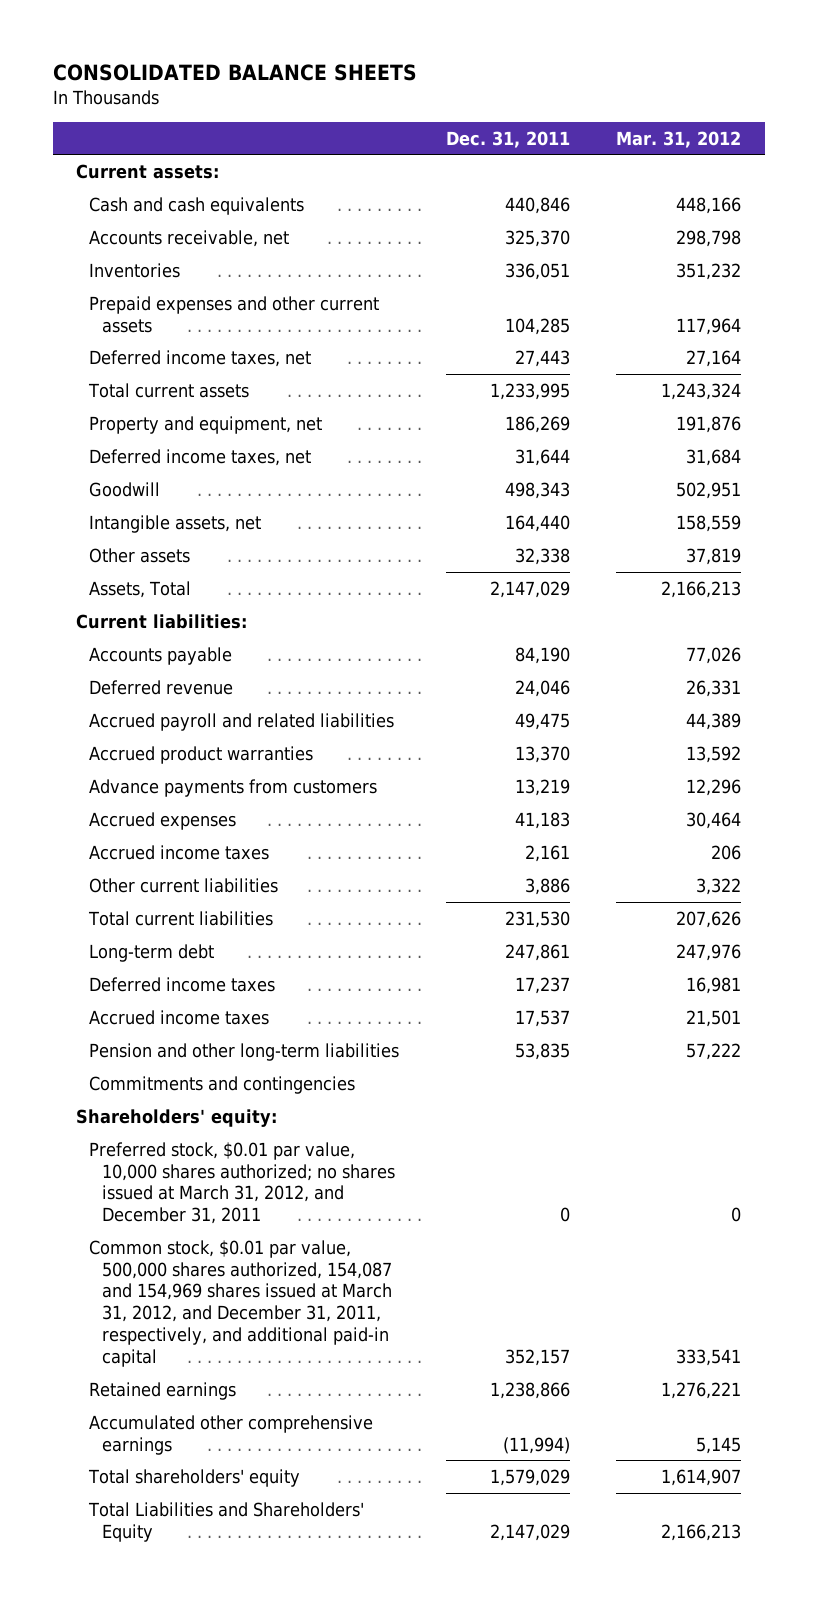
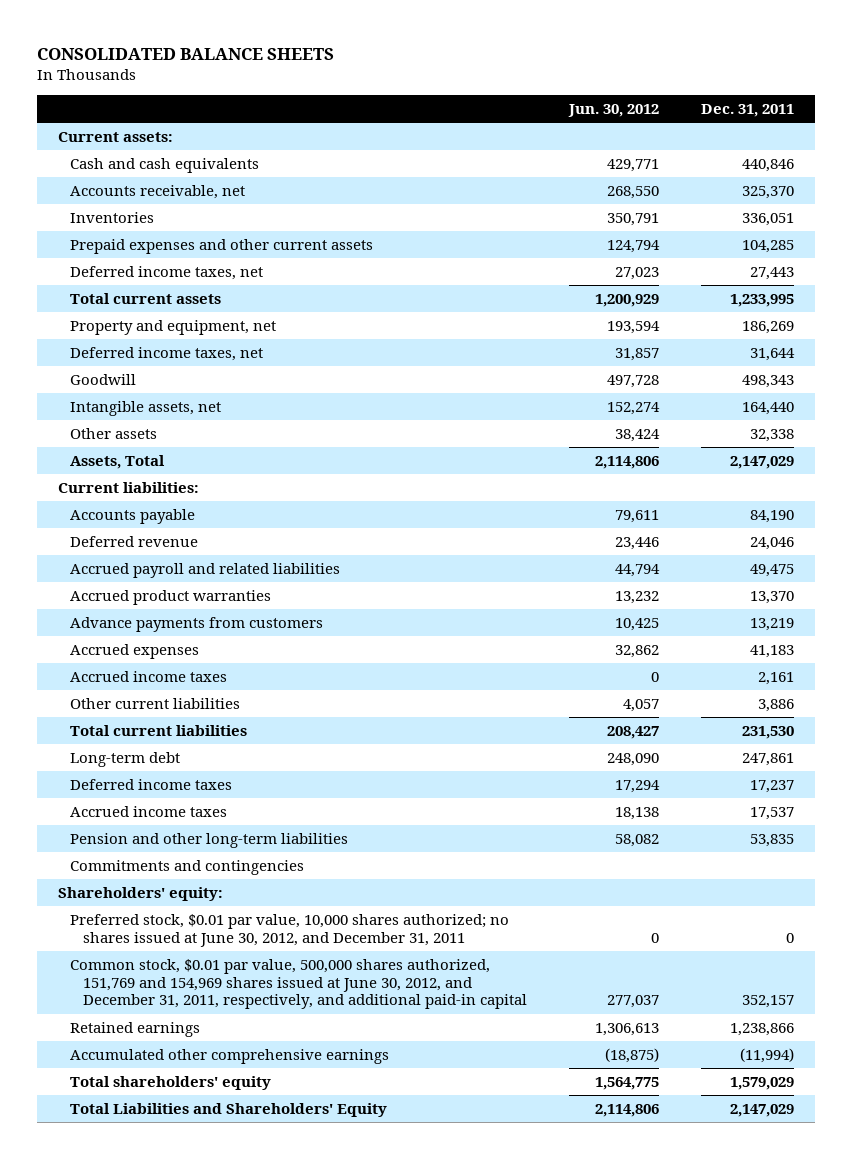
- | Dec. 31, 2011 | Mar. 31, 2012
+ | Jun. 30, 2012 | Dec. 31, 2011
- Preferred stock, $0.01 par value, 10,000 shares authorized; no shares issued at March 31, 2012, and December 31, 2011 | 0 | 0
- Common stock, $0.01 par value, 500,000 shares authorized, 154,087 and 154,969 shares issued at March 31, 2012, and December 31, 2011, respectively, and additional paid-in capital | 352,157 | 333,541
+ Preferred stock, $0.01 par value, 10,000 shares authorized; no shares issued at June 30, 2012, and December 31, 2011 | 0 | 0
+ Common stock, $0.01 par value, 500,000 shares authorized, 151,769 and 154,969 shares issued at June 30, 2012, and December 31, 2011, respectively, and additional paid-in capital | 277,037 | 352,157

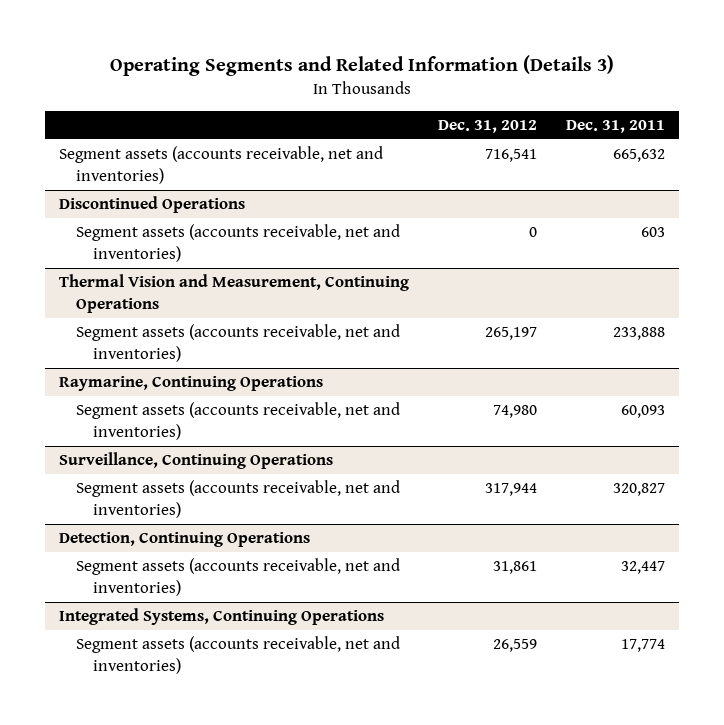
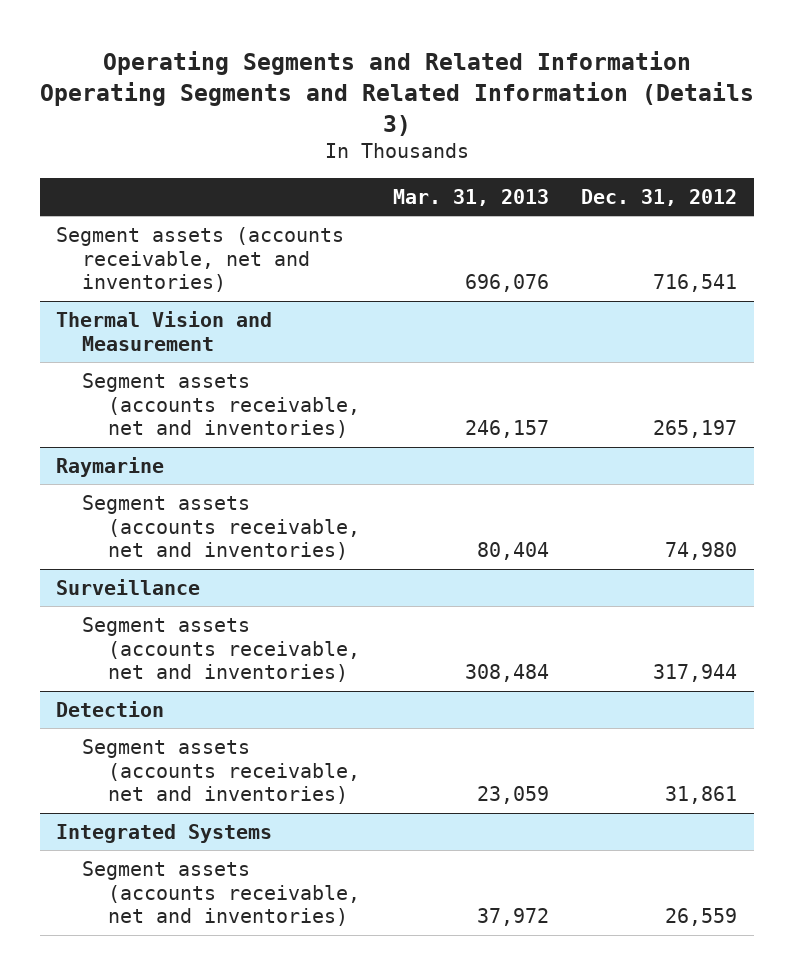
- Operating Segments and Related Information (Details 3)
+ Operating Segments and Related Information Operating Segments and Related Information (Details 3)
- | Dec. 31, 2012 | Dec. 31, 2011
+ | Mar. 31, 2013 | Dec. 31, 2012
- Discontinued Operations
- Segment assets (accounts receivable, net and inventories) | 0 | 603
- Thermal Vision and Measurement, Continuing Operations
+ Thermal Vision and Measurement
- Raymarine, Continuing Operations
+ Raymarine
- Surveillance, Continuing Operations
+ Surveillance
- Detection, Continuing Operations
+ Detection
- Integrated Systems, Continuing Operations
+ Integrated Systems

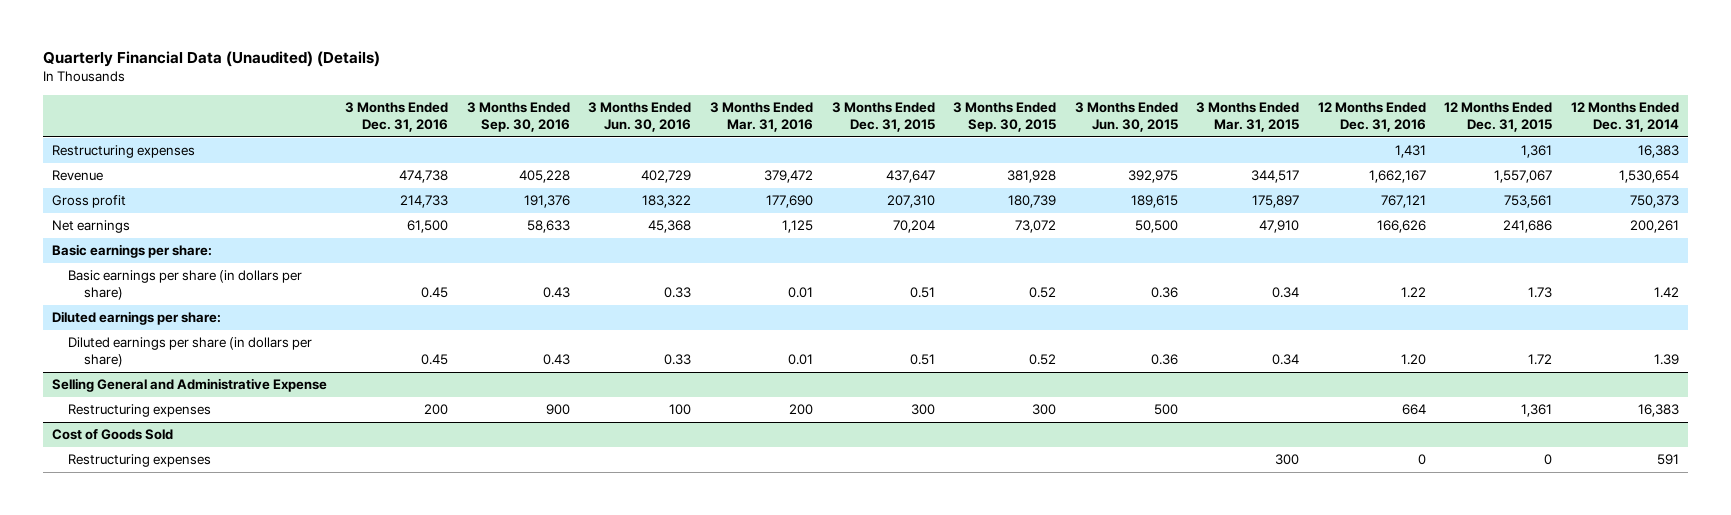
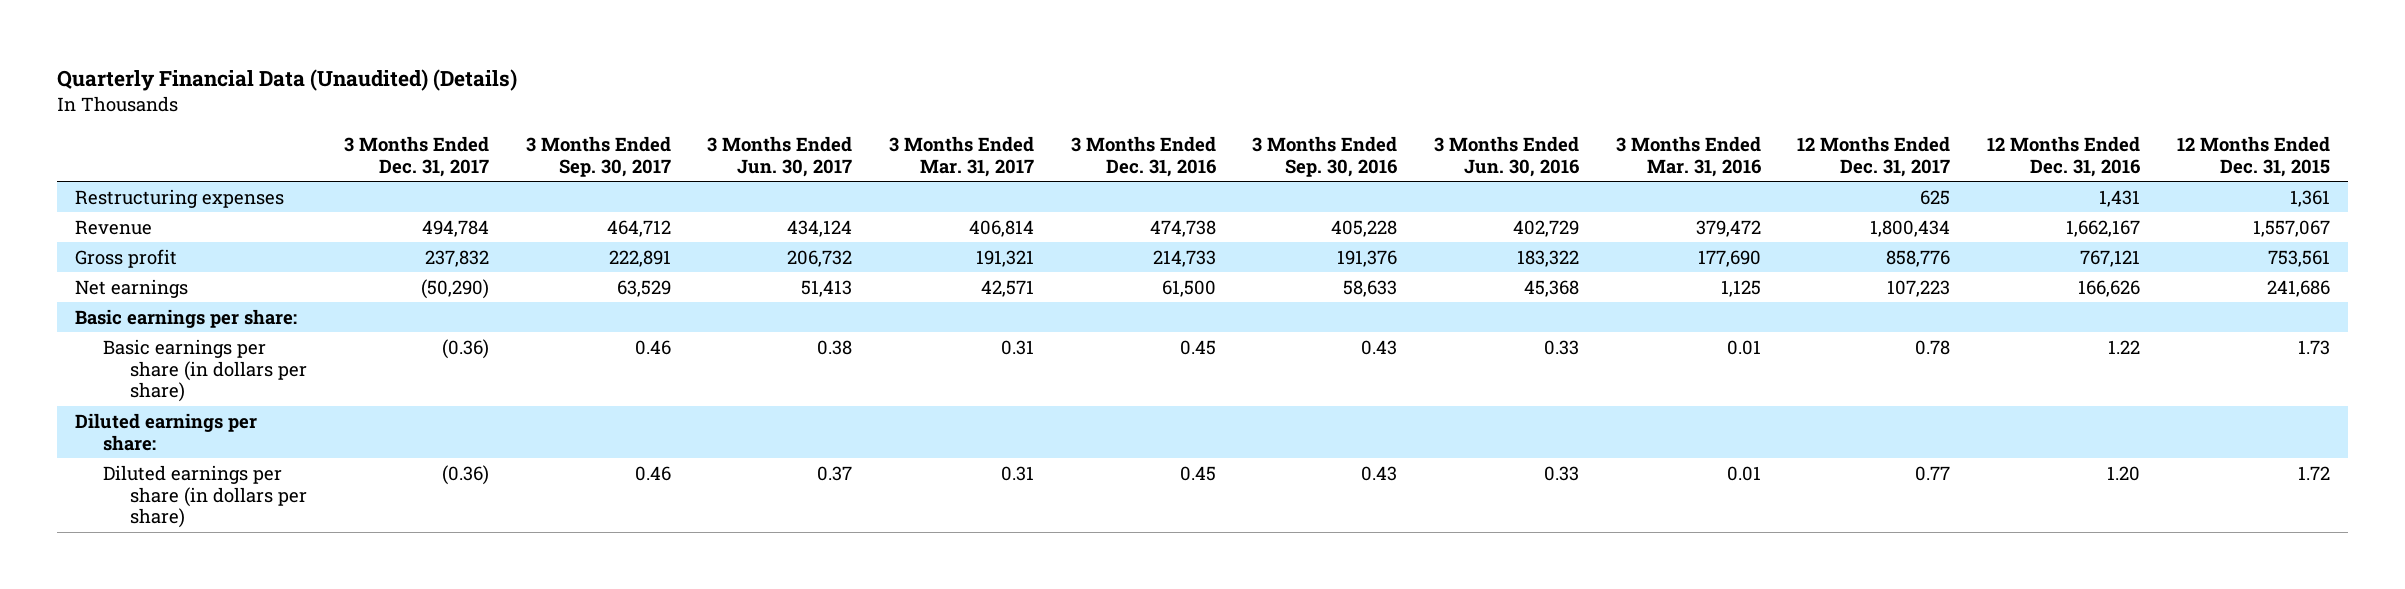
- | 3 Months Ended Dec. 31, 2016 | 3 Months Ended Sep. 30, 2016 | 3 Months Ended Jun. 30, 2016 | 3 Months Ended Mar. 31, 2016 | 3 Months Ended Dec. 31, 2015 | 3 Months Ended Sep. 30, 2015 | 3 Months Ended Jun. 30, 2015 | 3 Months Ended Mar. 31, 2015 | 12 Months Ended Dec. 31, 2016 | 12 Months Ended Dec. 31, 2015 | 12 Months Ended Dec. 31, 2014
+ | 3 Months Ended Dec. 31, 2017 | 3 Months Ended Sep. 30, 2017 | 3 Months Ended Jun. 30, 2017 | 3 Months Ended Mar. 31, 2017 | 3 Months Ended Dec. 31, 2016 | 3 Months Ended Sep. 30, 2016 | 3 Months Ended Jun. 30, 2016 | 3 Months Ended Mar. 31, 2016 | 12 Months Ended Dec. 31, 2017 | 12 Months Ended Dec. 31, 2016 | 12 Months Ended Dec. 31, 2015
- Selling General and Administrative Expense
- Restructuring expenses | 200 | 900 | 100 | 200 | 300 | 300 | 500 | | 664 | 1,361 | 16,383
- Cost of Goods Sold
- Restructuring expenses | | | | | | | | 300 | 0 | 0 | 591

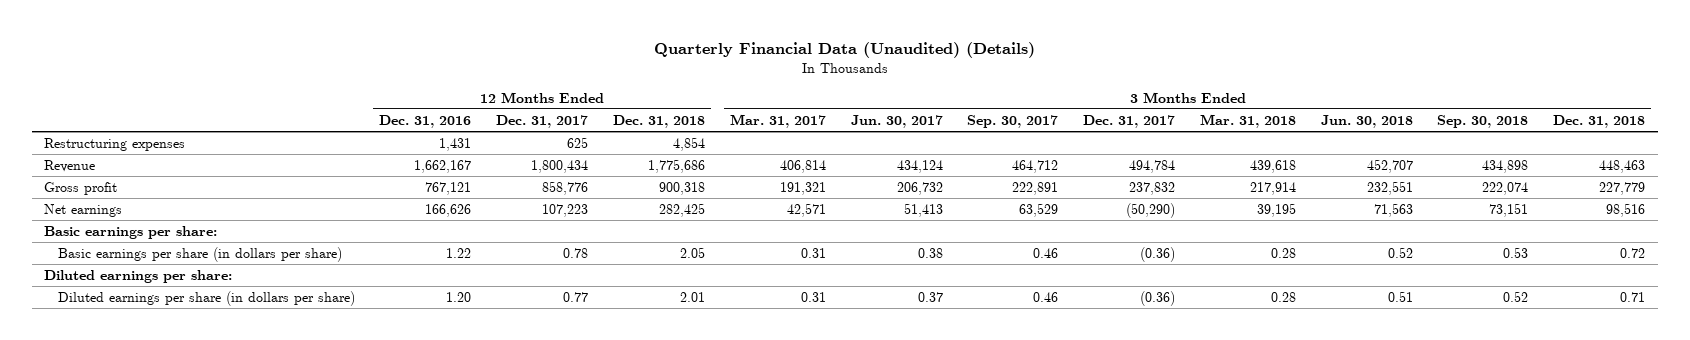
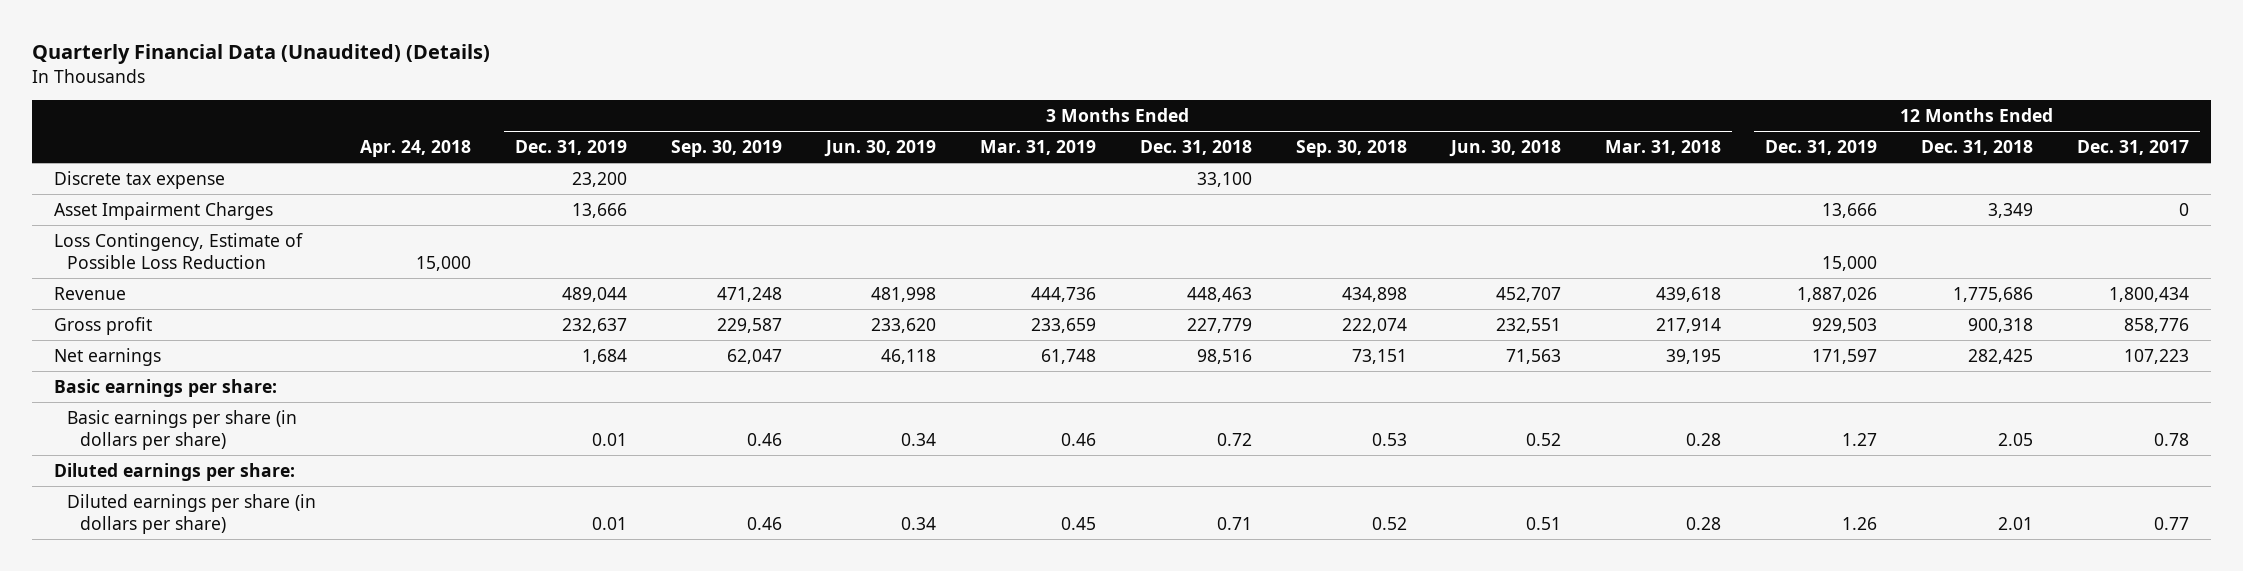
- | 12 Months Ended Dec. 31, 2016 | 12 Months Ended Dec. 31, 2017 | 12 Months Ended Dec. 31, 2018 | 3 Months Ended Mar. 31, 2017 | 3 Months Ended Jun. 30, 2017 | 3 Months Ended Sep. 30, 2017 | 3 Months Ended Dec. 31, 2017 | 3 Months Ended Mar. 31, 2018 | 3 Months Ended Jun. 30, 2018 | 3 Months Ended Sep. 30, 2018 | 3 Months Ended Dec. 31, 2018
+ | Apr. 24, 2018 | 3 Months Ended Dec. 31, 2019 | 3 Months Ended Sep. 30, 2019 | 3 Months Ended Jun. 30, 2019 | 3 Months Ended Mar. 31, 2019 | 3 Months Ended Dec. 31, 2018 | 3 Months Ended Sep. 30, 2018 | 3 Months Ended Jun. 30, 2018 | 3 Months Ended Mar. 31, 2018 | 12 Months Ended Dec. 31, 2019 | 12 Months Ended Dec. 31, 2018 | 12 Months Ended Dec. 31, 2017
- Restructuring expenses | 1,431 | 625 | 4,854 | | | | | | | |
+ Discrete tax expense | | 23,200 | | | | 33,100 | | | | | |
+ Asset Impairment Charges | | 13,666 | | | | | | | | 13,666 | 3,349 | 0
+ Loss Contingency, Estimate of Possible Loss Reduction | 15,000 | | | | | | | | | 15,000 | |

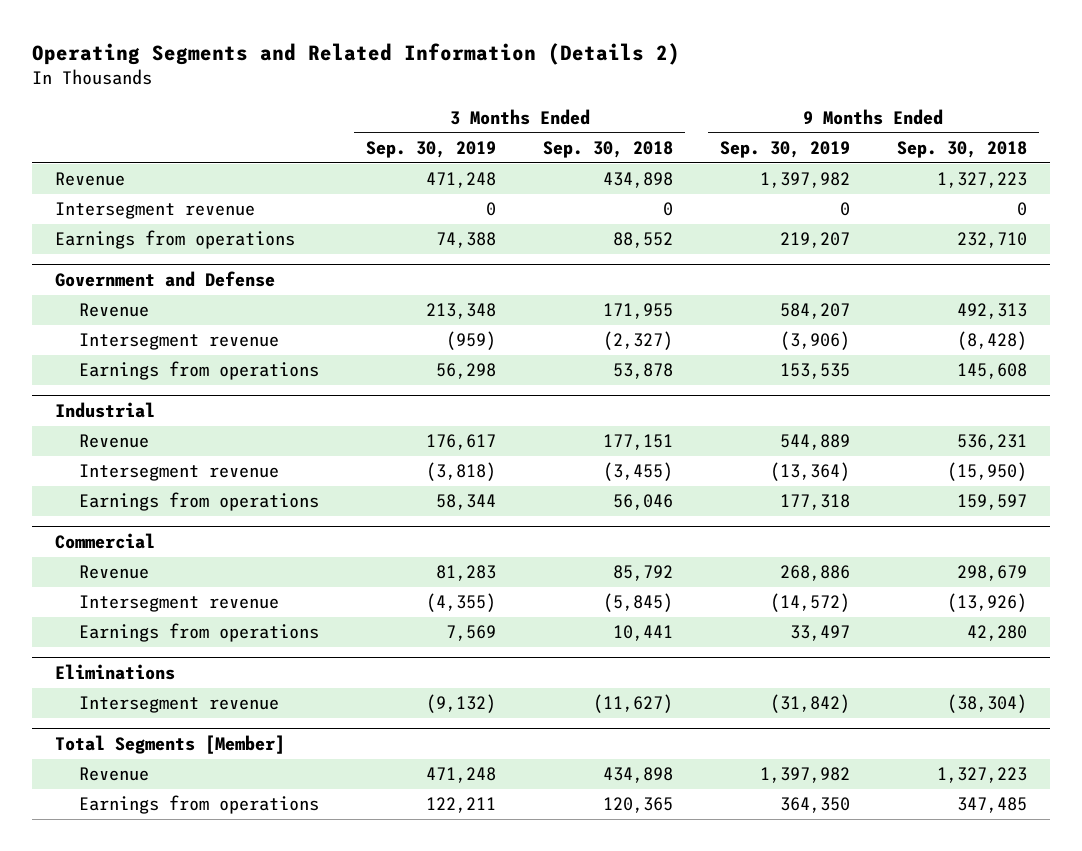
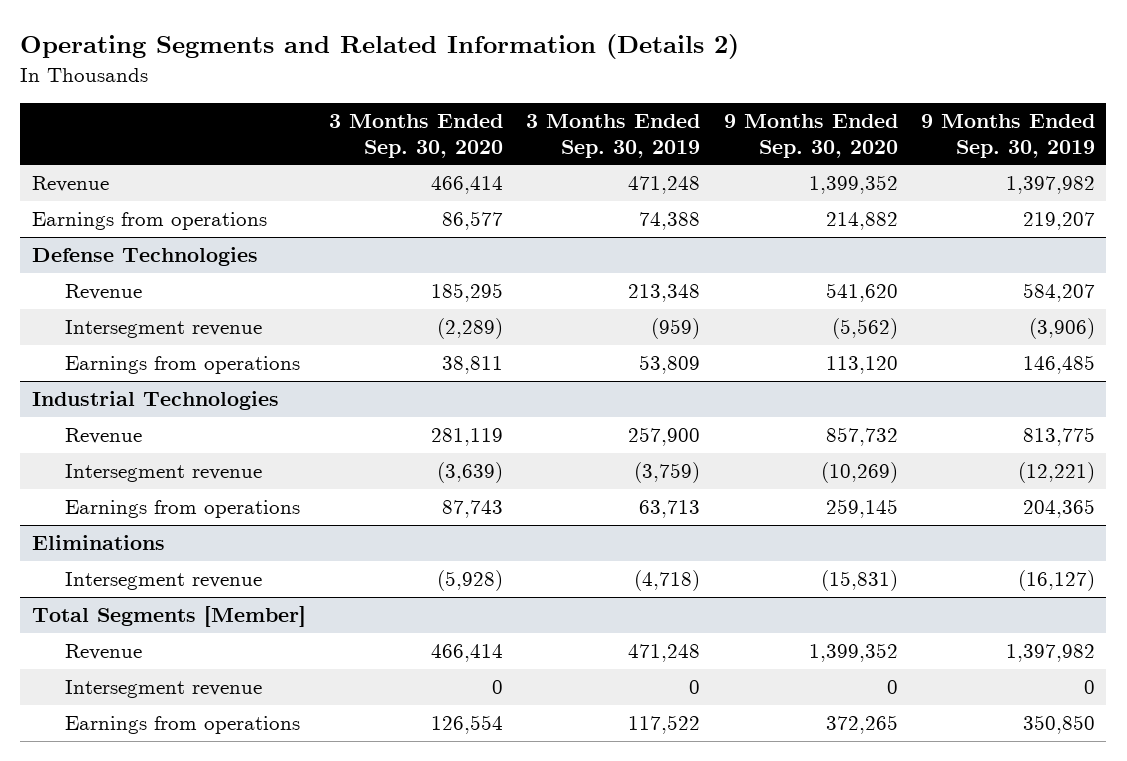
- | 3 Months Ended Sep. 30, 2019 | 3 Months Ended Sep. 30, 2018 | 9 Months Ended Sep. 30, 2019 | 9 Months Ended Sep. 30, 2018
+ | 3 Months Ended Sep. 30, 2020 | 3 Months Ended Sep. 30, 2019 | 9 Months Ended Sep. 30, 2020 | 9 Months Ended Sep. 30, 2019
- Intersegment revenue | 0 | 0 | 0 | 0
- Government and Defense
+ Defense Technologies
- Earnings from operations | 56,298 | 53,878 | 153,535 | 145,608
- Industrial
- Revenue | 176,617 | 177,151 | 544,889 | 536,231
- Intersegment revenue | (3,818) | (3,455) | (13,364) | (15,950)
- Earnings from operations | 58,344 | 56,046 | 177,318 | 159,597
- Commercial
- Revenue | 81,283 | 85,792 | 268,886 | 298,679
- Intersegment revenue | (4,355) | (5,845) | (14,572) | (13,926)
- Earnings from operations | 7,569 | 10,441 | 33,497 | 42,280
+ Earnings from operations | 38,811 | 53,809 | 113,120 | 146,485
+ Industrial Technologies
+ Revenue | 281,119 | 257,900 | 857,732 | 813,775
+ Intersegment revenue | (3,639) | (3,759) | (10,269) | (12,221)
+ Earnings from operations | 87,743 | 63,713 | 259,145 | 204,365
@ Eliminations
- Intersegment revenue | (9,132) | (11,627) | (31,842) | (38,304)
+ Intersegment revenue | (5,928) | (4,718) | (15,831) | (16,127)
@ Total Segments [Member]
- Earnings from operations | 122,211 | 120,365 | 364,350 | 347,485
+ Intersegment revenue | 0 | 0 | 0 | 0
+ Earnings from operations | 126,554 | 117,522 | 372,265 | 350,850

